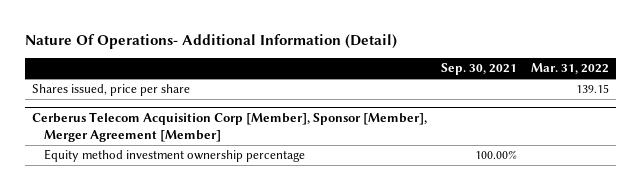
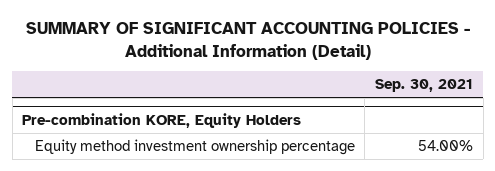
- Nature Of Operations- Additional Information (Detail)
+ SUMMARY OF SIGNIFICANT ACCOUNTING POLICIES - Additional Information (Detail)
- | Sep. 30, 2021 | Mar. 31, 2022
+ | Sep. 30, 2021
- Shares issued, price per share | | 139.15
- Cerberus Telecom Acquisition Corp [Member], Sponsor [Member], Merger Agreement [Member]
- Equity method investment ownership percentage | 100.00% |
+ Pre-combination KORE, Equity Holders
+ Equity method investment ownership percentage | 54.00%

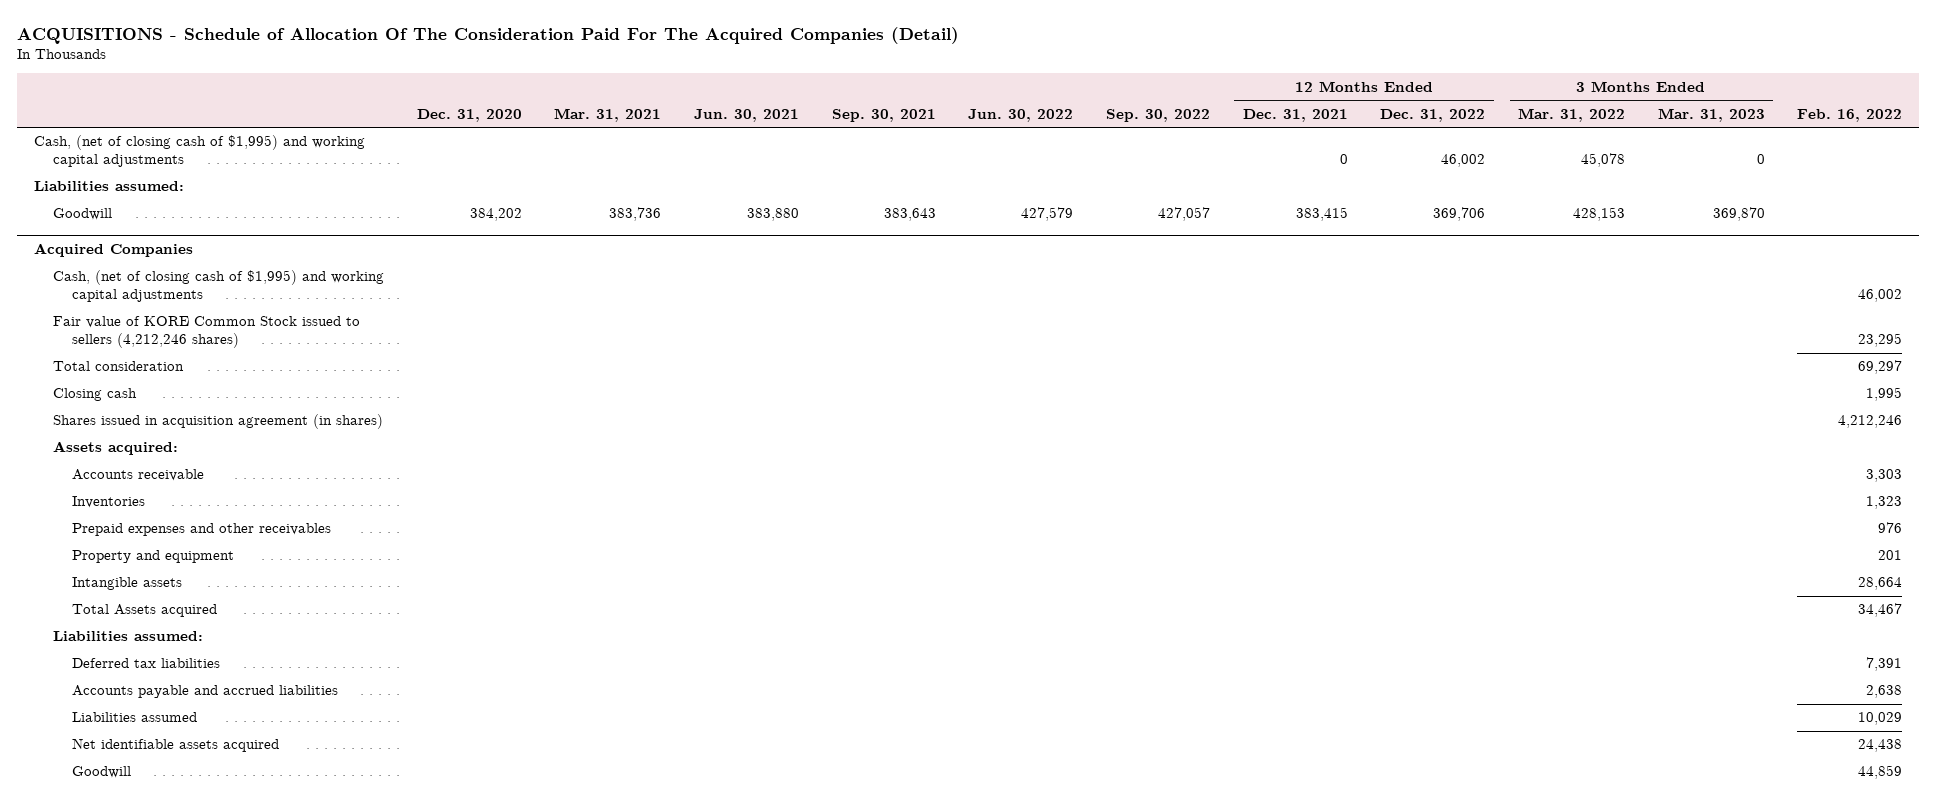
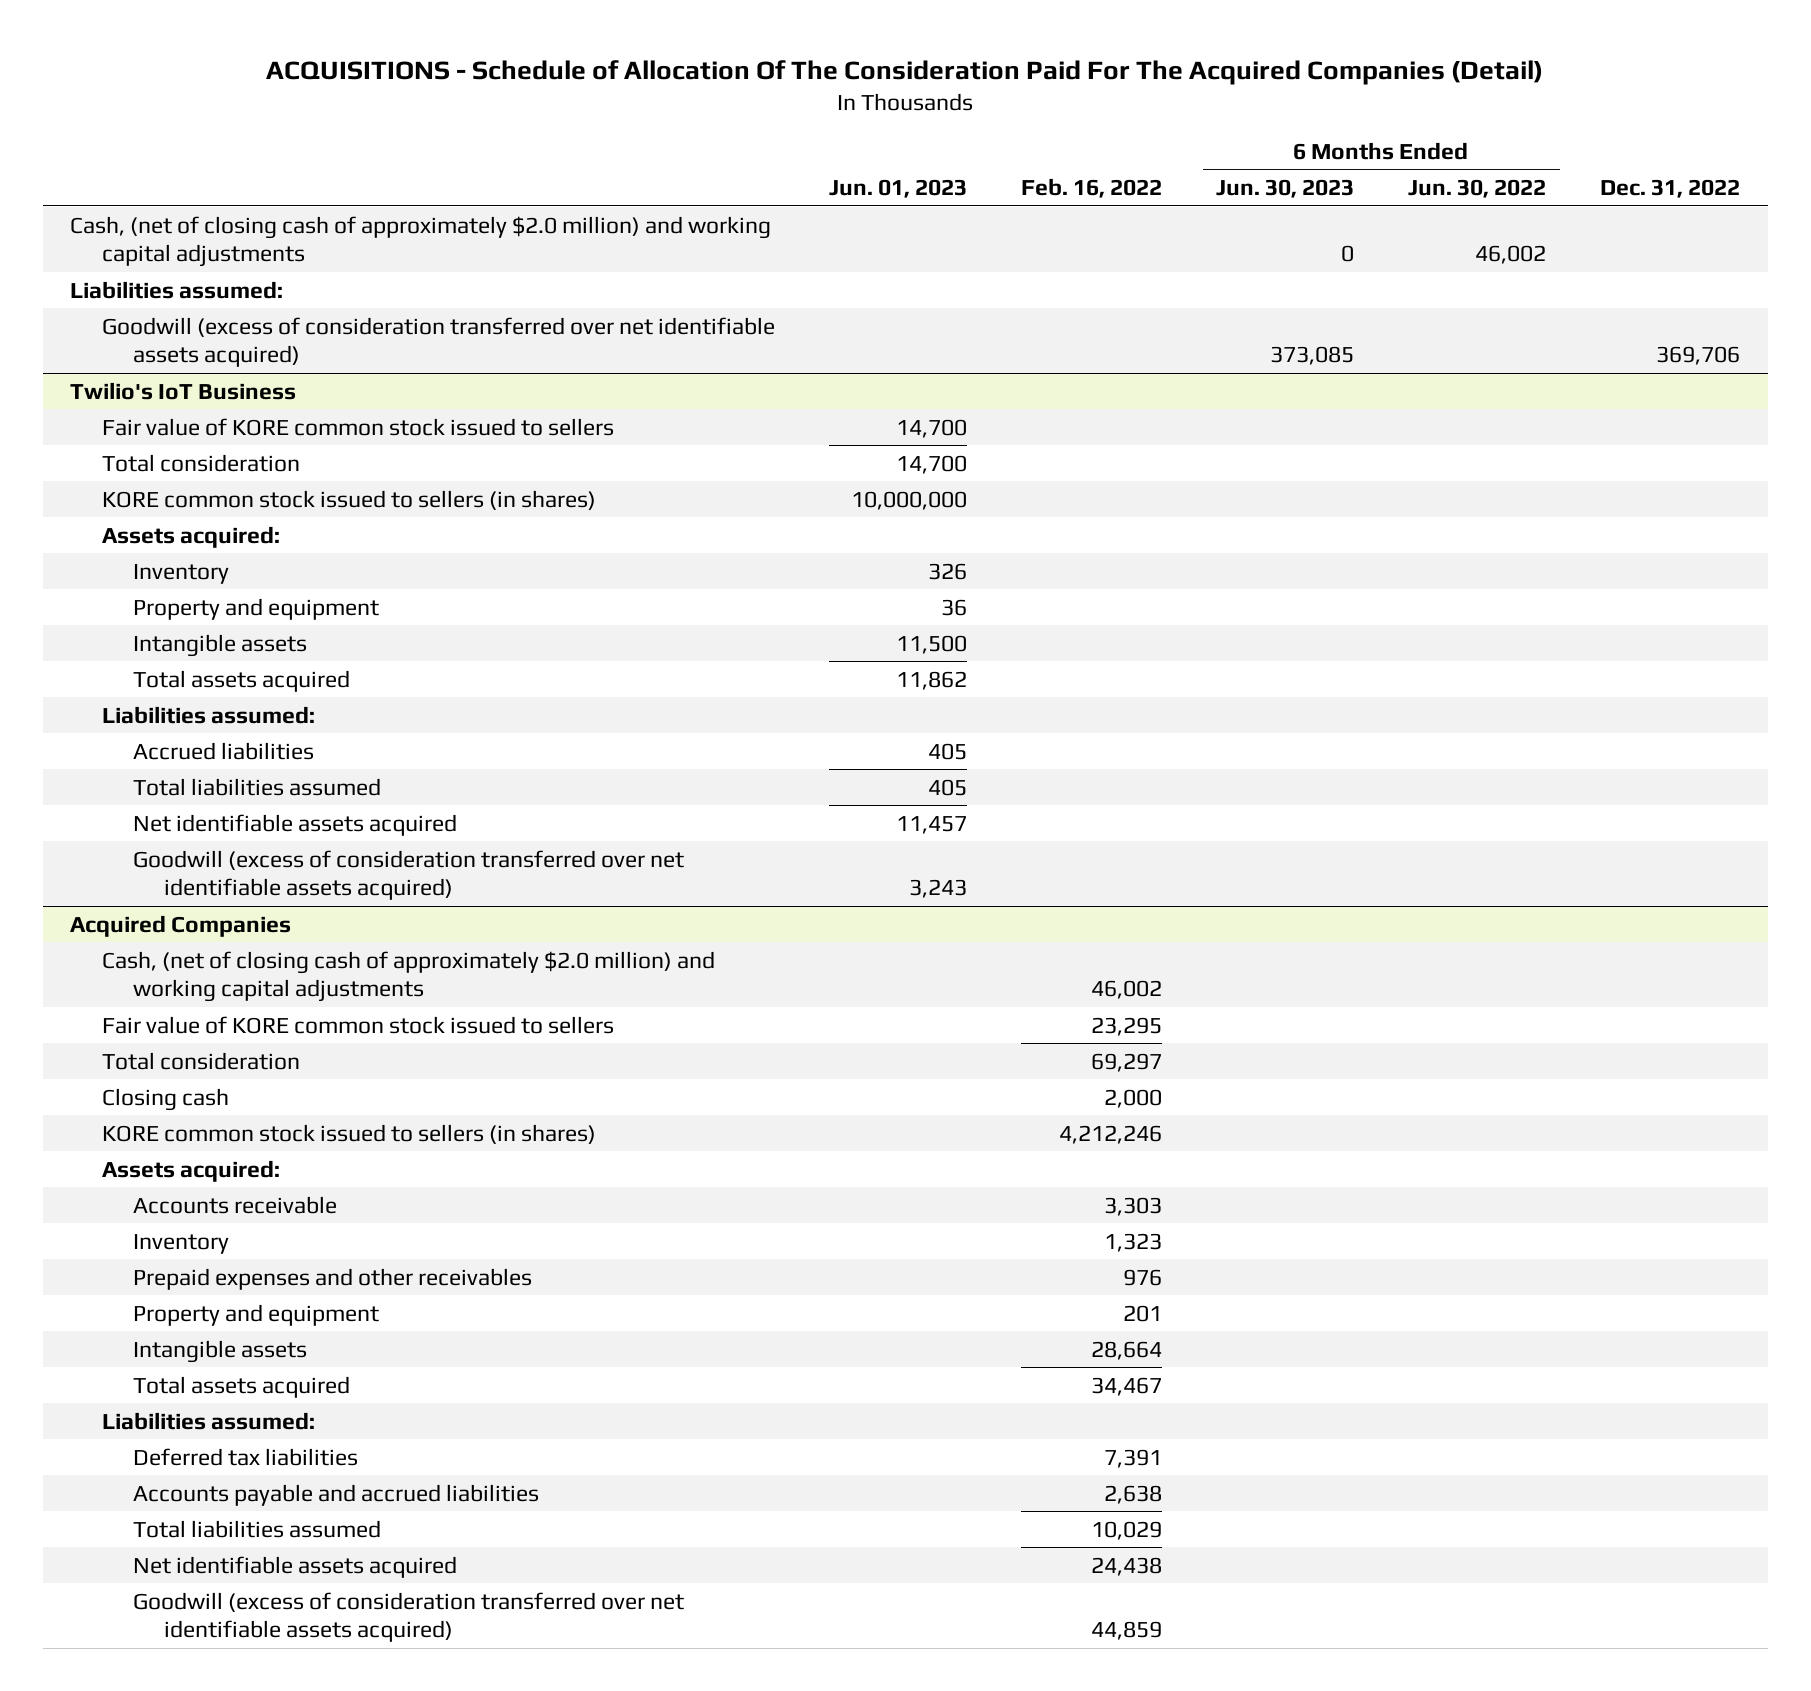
- | Dec. 31, 2020 | Mar. 31, 2021 | Jun. 30, 2021 | Sep. 30, 2021 | Jun. 30, 2022 | Sep. 30, 2022 | 12 Months Ended Dec. 31, 2021 | 12 Months Ended Dec. 31, 2022 | 3 Months Ended Mar. 31, 2022 | 3 Months Ended Mar. 31, 2023 | Feb. 16, 2022
+ | Jun. 01, 2023 | Feb. 16, 2022 | 6 Months Ended Jun. 30, 2023 | 6 Months Ended Jun. 30, 2022 | Dec. 31, 2022
- Cash, (net of closing cash of $1,995) and working capital adjustments | | | | | | | 0 | 46,002 | 45,078 | 0 |
+ Cash, (net of closing cash of approximately $2.0 million) and working capital adjustments | | | 0 | 46,002 |
- Goodwill | 384,202 | 383,736 | 383,880 | 383,643 | 427,579 | 427,057 | 383,415 | 369,706 | 428,153 | 369,870 |
+ Goodwill (excess of consideration transferred over net identifiable assets acquired) | | | 373,085 | | 369,706
+ Twilio's IoT Business
+ Fair value of KORE common stock issued to sellers | 14,700 | | | |
+ Total consideration | 14,700 | | | |
+ KORE common stock issued to sellers (in shares) | 10,000,000 | | | |
+ Assets acquired:
+ Inventory | 326 | | | |
+ Property and equipment | 36 | | | |
+ Intangible assets | 11,500 | | | |
+ Total assets acquired | 11,862 | | | |
+ Liabilities assumed:
+ Accrued liabilities | 405 | | | |
+ Total liabilities assumed | 405 | | | |
+ Net identifiable assets acquired | 11,457 | | | |
+ Goodwill (excess of consideration transferred over net identifiable assets acquired) | 3,243 | | | |
@ Acquired Companies
- Cash, (net of closing cash of $1,995) and working capital adjustments | | | | | | | | | | | 46,002
- Fair value of KORE Common Stock issued to sellers (4,212,246 shares) | | | | | | | | | | | 23,295
+ Cash, (net of closing cash of approximately $2.0 million) and working capital adjustments | | 46,002 | | |
+ Fair value of KORE common stock issued to sellers | | 23,295 | | |
- Closing cash | | | | | | | | | | | 1,995
- Shares issued in acquisition agreement (in shares) | | | | | | | | | | | 4,212,246
+ Closing cash | | 2,000 | | |
+ KORE common stock issued to sellers (in shares) | | 4,212,246 | | |
- Inventories | | | | | | | | | | | 1,323
+ Inventory | | 1,323 | | |
- Total Assets acquired | | | | | | | | | | | 34,467
+ Total assets acquired | | 34,467 | | |
- Liabilities assumed | | | | | | | | | | | 10,029
+ Total liabilities assumed | | 10,029 | | |
- Goodwill | | | | | | | | | | | 44,859
+ Goodwill (excess of consideration transferred over net identifiable assets acquired) | | 44,859 | | |

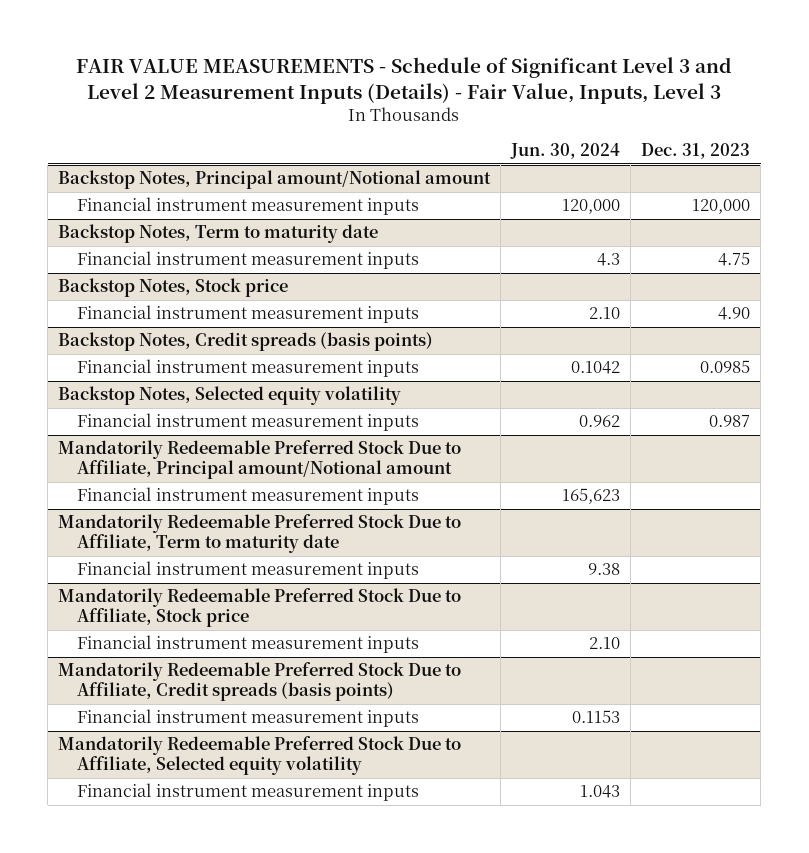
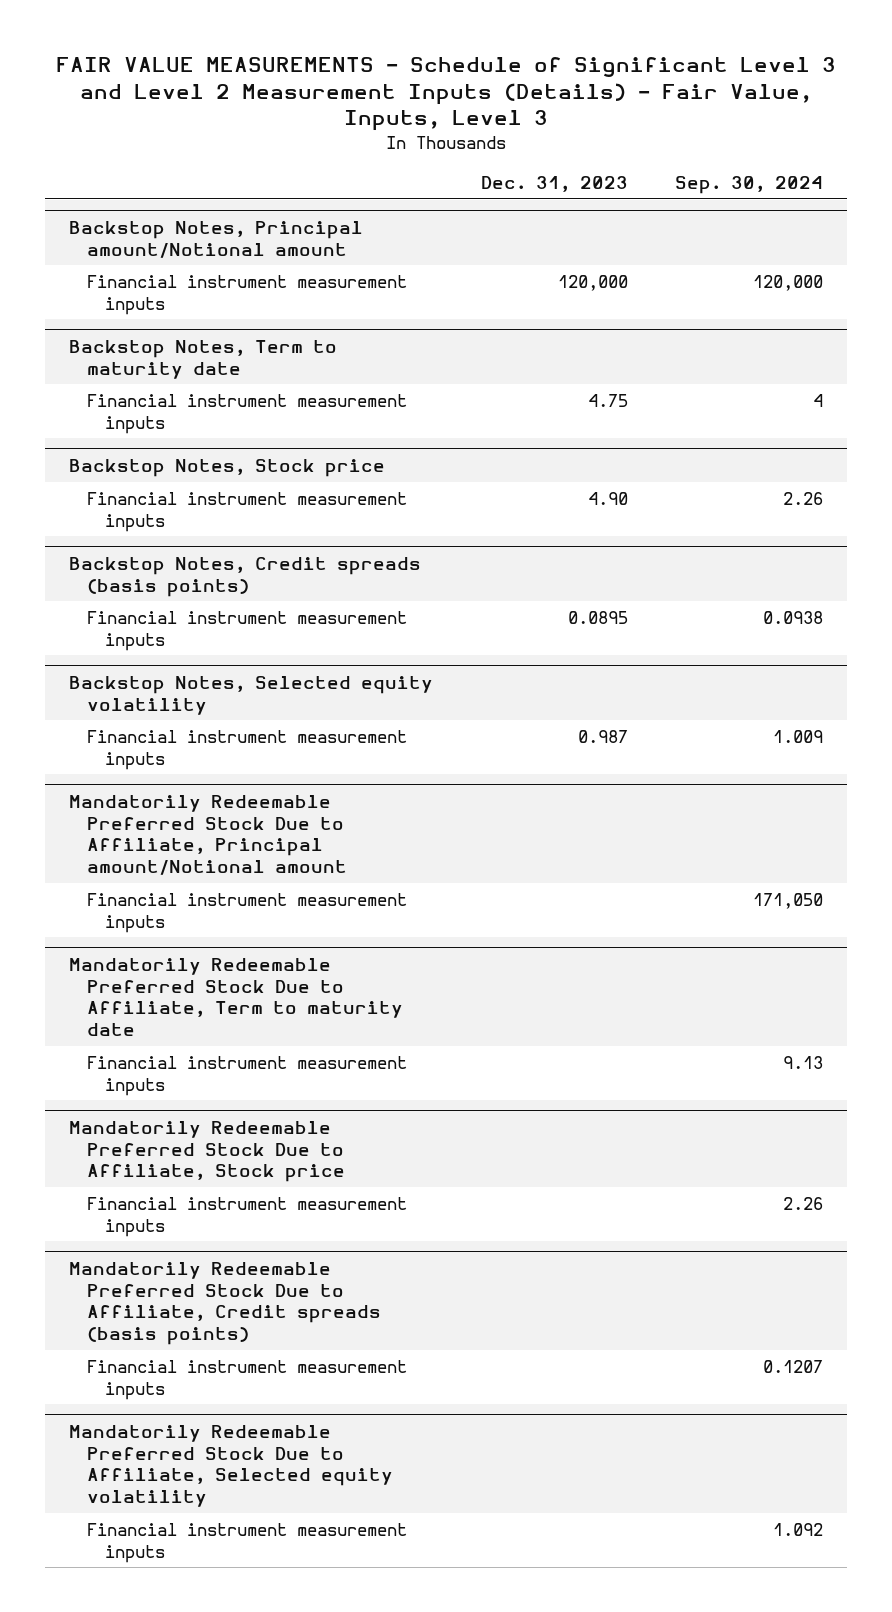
- | Jun. 30, 2024 | Dec. 31, 2023
+ | Dec. 31, 2023 | Sep. 30, 2024
@ Backstop Notes, Credit spreads (basis points)
- Financial instrument measurement inputs | 0.1042 | 0.0985
+ Financial instrument measurement inputs | 0.0895 | 0.0938

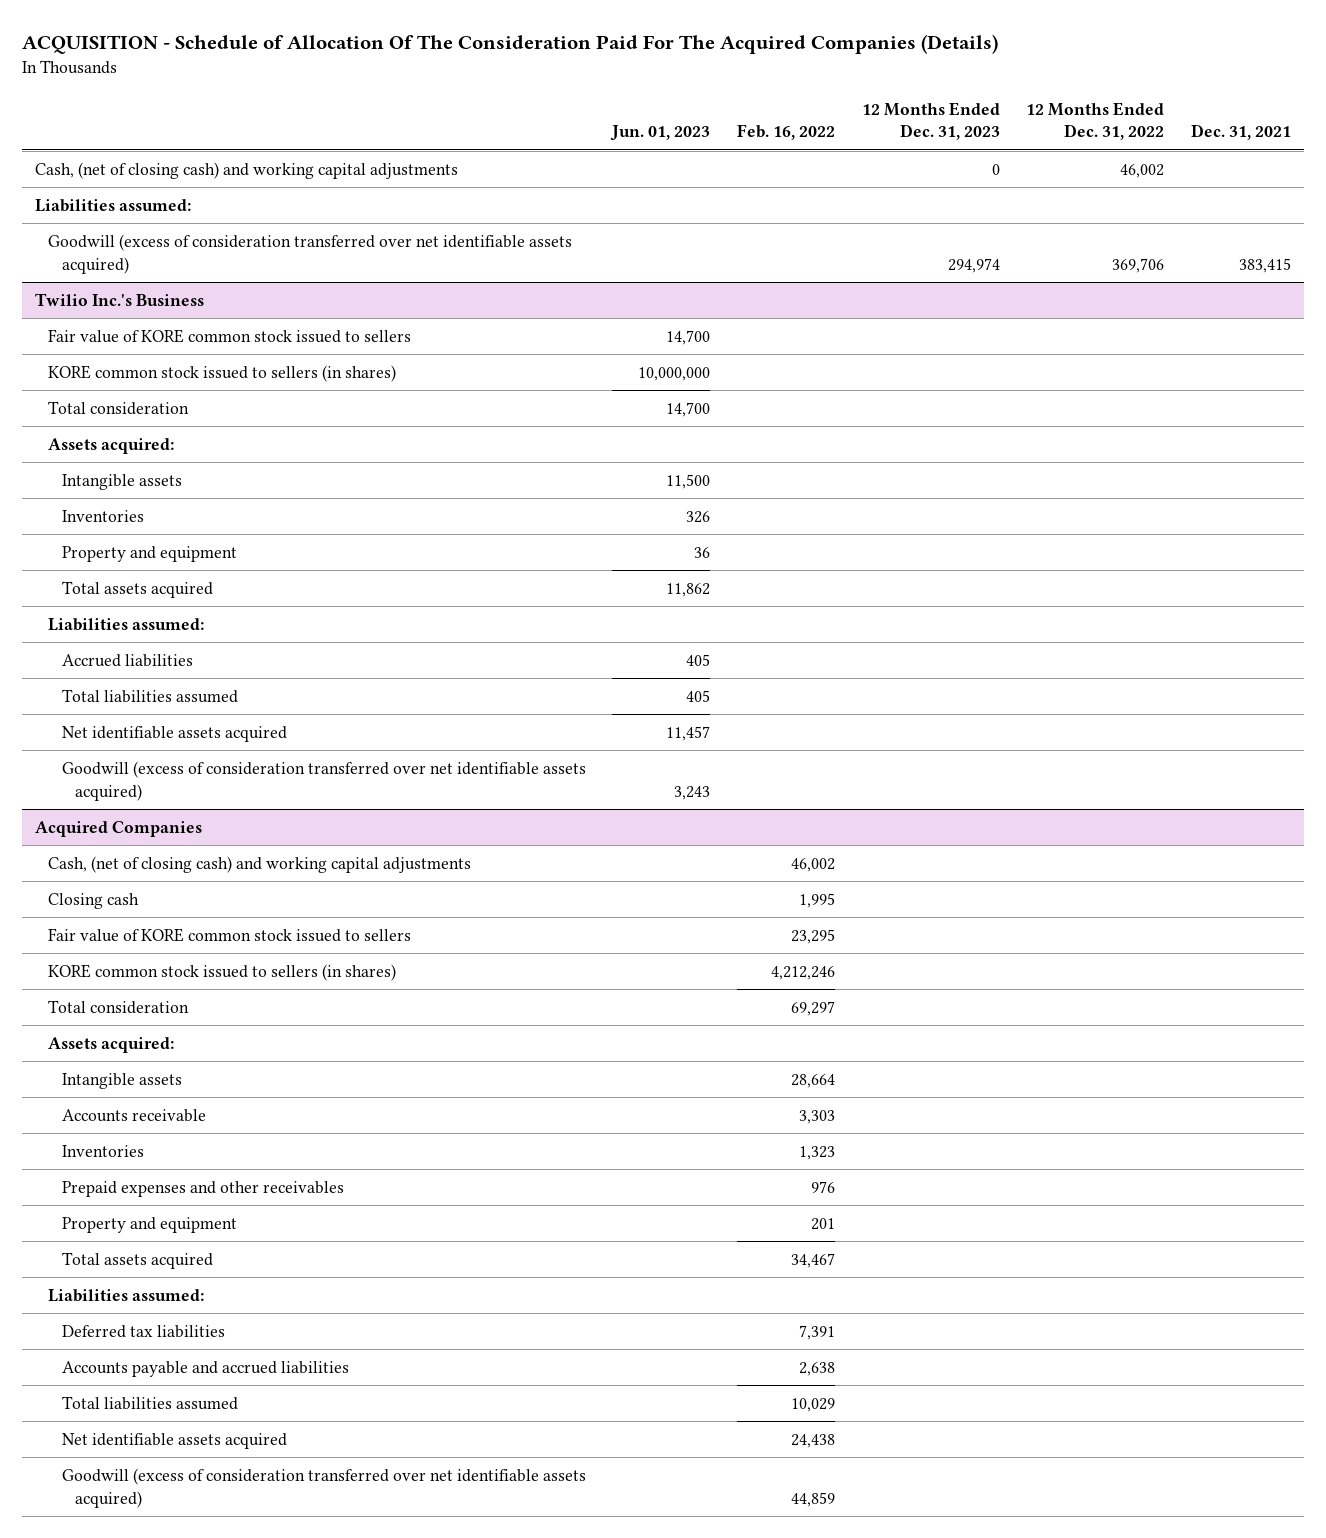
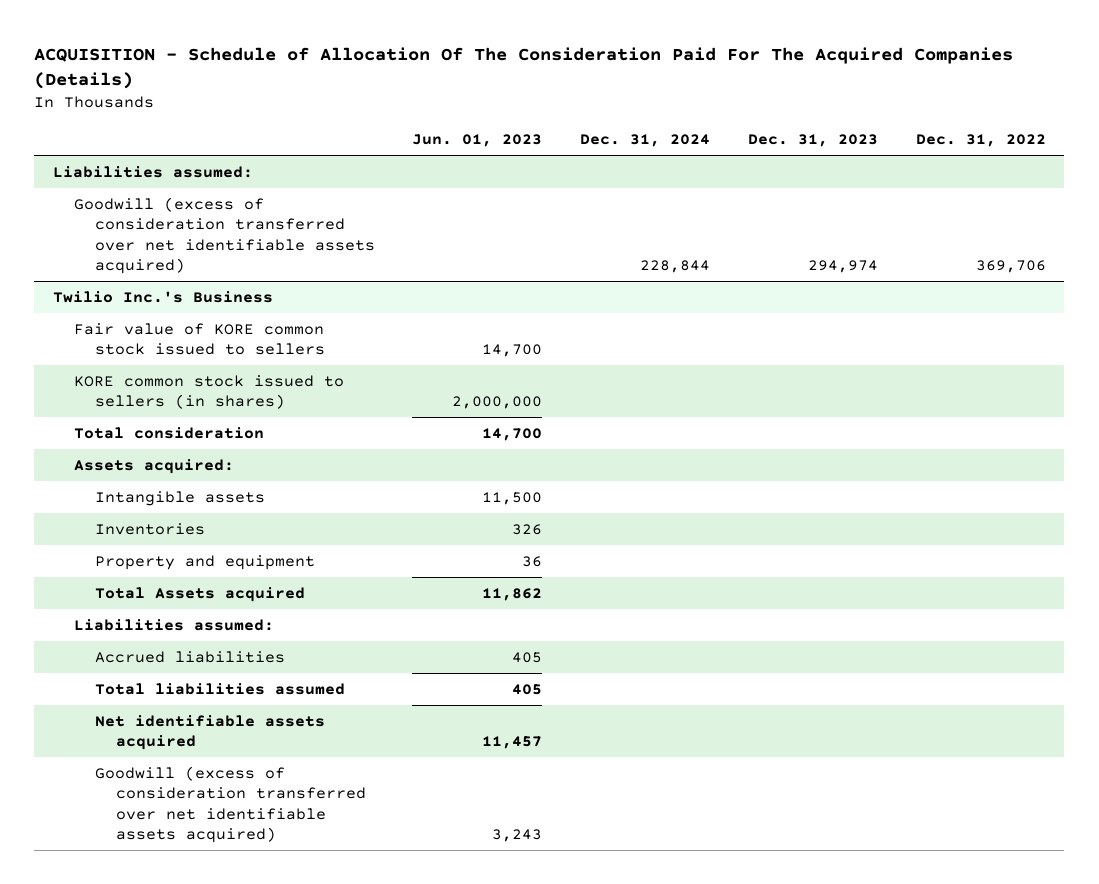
- | Jun. 01, 2023 | Feb. 16, 2022 | 12 Months Ended Dec. 31, 2023 | 12 Months Ended Dec. 31, 2022 | Dec. 31, 2021
+ | Jun. 01, 2023 | Dec. 31, 2024 | Dec. 31, 2023 | Dec. 31, 2022
- Cash, (net of closing cash) and working capital adjustments | | | 0 | 46,002 |
@ Twilio Inc.'s Business
- KORE common stock issued to sellers (in shares) | 10,000,000 | | | |
+ KORE common stock issued to sellers (in shares) | 2,000,000 | | |
- Total assets acquired | 11,862 | | | |
+ Total Assets acquired | 11,862 | | |
- Acquired Companies
- Cash, (net of closing cash) and working capital adjustments | | 46,002 | | |
- Closing cash | | 1,995 | | |
- Fair value of KORE common stock issued to sellers | | 23,295 | | |
- KORE common stock issued to sellers (in shares) | | 4,212,246 | | |
- Total consideration | | 69,297 | | |
- Assets acquired:
- Intangible assets | | 28,664 | | |
- Accounts receivable | | 3,303 | | |
- Inventories | | 1,323 | | |
- Prepaid expenses and other receivables | | 976 | | |
- Property and equipment | | 201 | | |
- Total assets acquired | | 34,467 | | |
- Liabilities assumed:
- Deferred tax liabilities | | 7,391 | | |
- Accounts payable and accrued liabilities | | 2,638 | | |
- Total liabilities assumed | | 10,029 | | |
- Net identifiable assets acquired | | 24,438 | | |
- Goodwill (excess of consideration transferred over net identifiable assets acquired) | | 44,859 | | |

